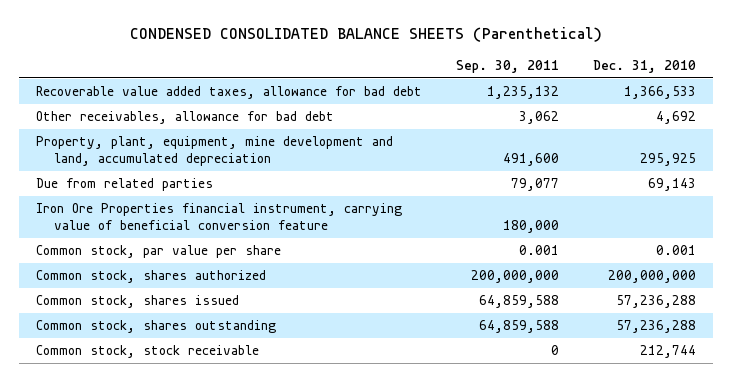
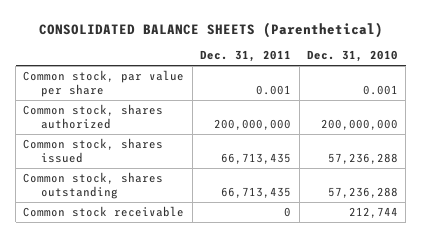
- CONDENSED CONSOLIDATED BALANCE SHEETS (Parenthetical)
+ CONSOLIDATED BALANCE SHEETS (Parenthetical)
- | Sep. 30, 2011 | Dec. 31, 2010
+ | Dec. 31, 2011 | Dec. 31, 2010
- Recoverable value added taxes, allowance for bad debt | 1,235,132 | 1,366,533
- Other receivables, allowance for bad debt | 3,062 | 4,692
- Property, plant, equipment, mine development and land, accumulated depreciation | 491,600 | 295,925
- Due from related parties | 79,077 | 69,143
- Iron Ore Properties financial instrument, carrying value of beneficial conversion feature | 180,000 |
- Common stock, stock receivable | 0 | 212,744
+ Common stock receivable | 0 | 212,744

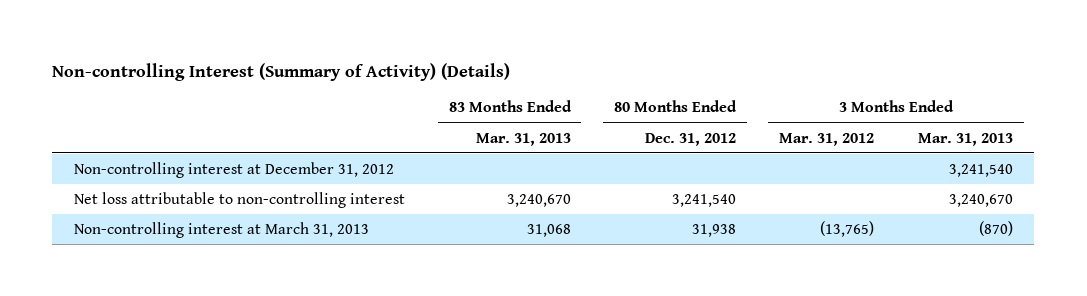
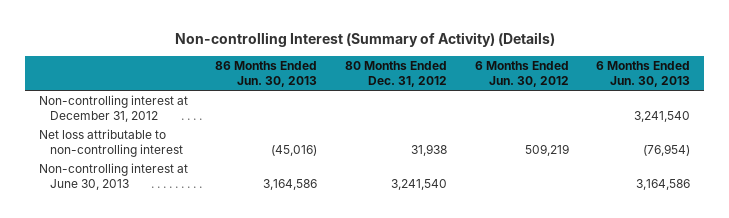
- | 83 Months Ended Mar. 31, 2013 | 80 Months Ended Dec. 31, 2012 | 3 Months Ended Mar. 31, 2012 | 3 Months Ended Mar. 31, 2013
+ | 86 Months Ended Jun. 30, 2013 | 80 Months Ended Dec. 31, 2012 | 6 Months Ended Jun. 30, 2012 | 6 Months Ended Jun. 30, 2013
- Net loss attributable to non-controlling interest | 3,240,670 | 3,241,540 | | 3,240,670
- Non-controlling interest at March 31, 2013 | 31,068 | 31,938 | (13,765) | (870)
+ Net loss attributable to non-controlling interest | (45,016) | 31,938 | 509,219 | (76,954)
+ Non-controlling interest at June 30, 2013 | 3,164,586 | 3,241,540 | | 3,164,586

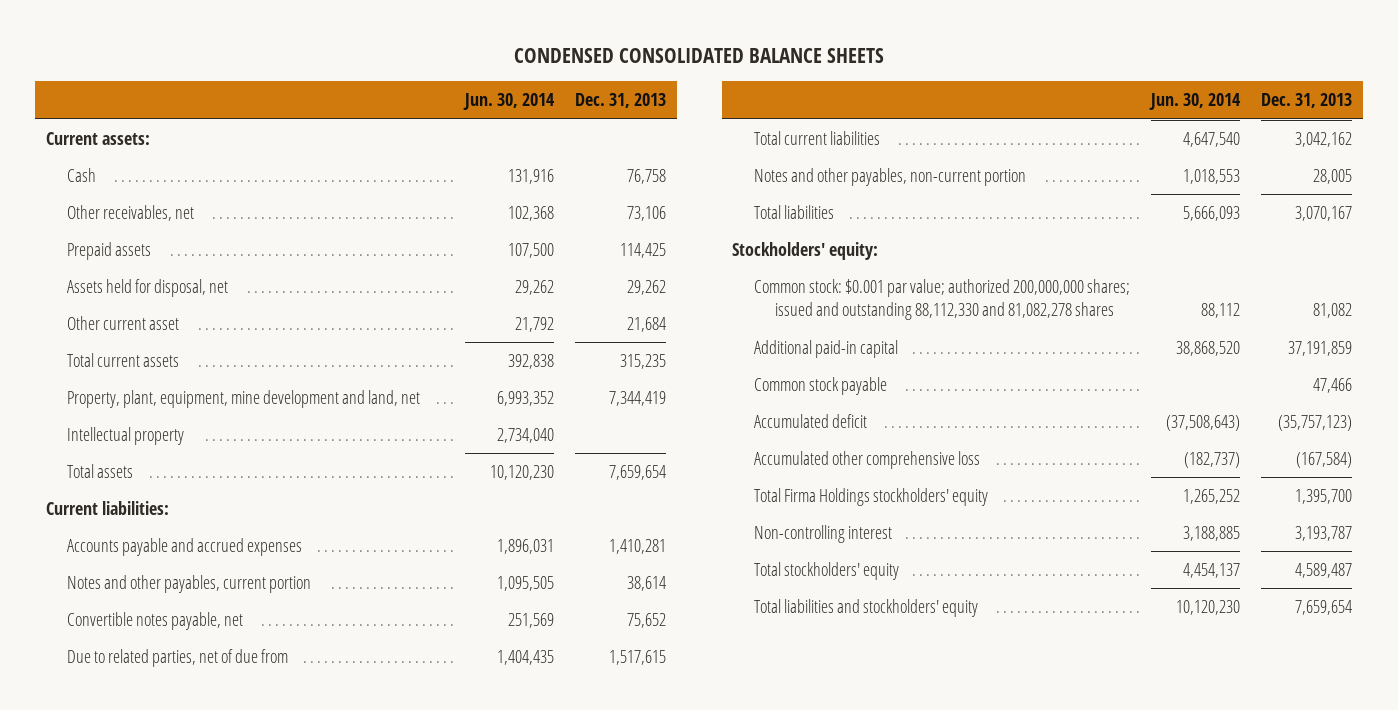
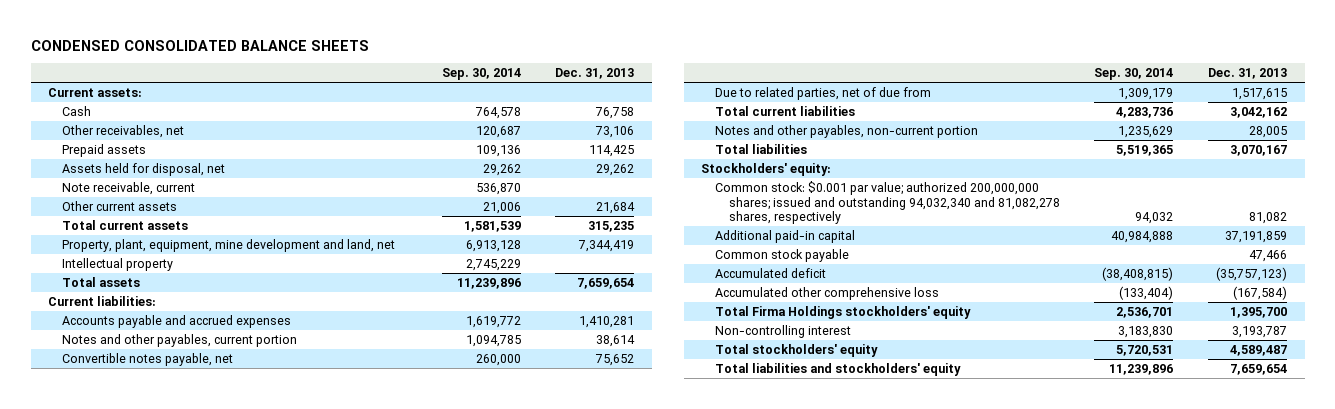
- | Jun. 30, 2014 | Dec. 31, 2013
+ | Sep. 30, 2014 | Dec. 31, 2013
- Other current asset | 21,792 | 21,684
+ Note receivable, current | 536,870 |
+ Other current assets | 21,006 | 21,684
- Common stock: $0.001 par value; authorized 200,000,000 shares; issued and outstanding 88,112,330 and 81,082,278 shares | 88,112 | 81,082
+ Common stock: $0.001 par value; authorized 200,000,000 shares; issued and outstanding 94,032,340 and 81,082,278 shares, respectively | 94,032 | 81,082

